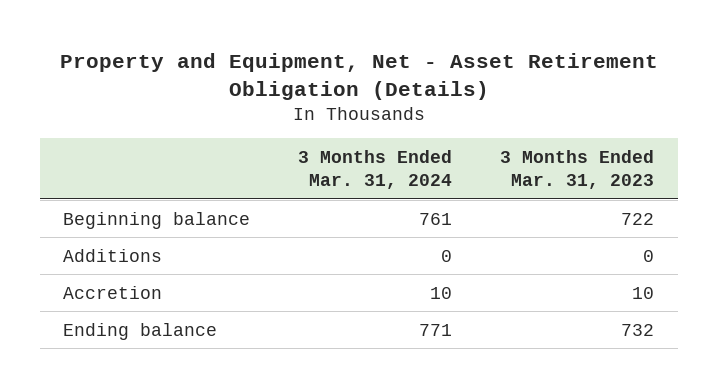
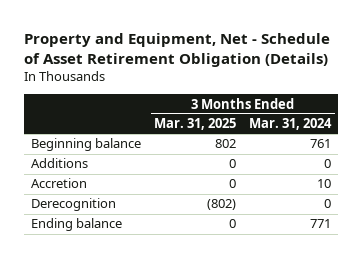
- Property and Equipment, Net - Asset Retirement Obligation (Details)
+ Property and Equipment, Net - Schedule of Asset Retirement Obligation (Details)
- | 3 Months Ended Mar. 31, 2024 | 3 Months Ended Mar. 31, 2023
+ | 3 Months Ended Mar. 31, 2025 | 3 Months Ended Mar. 31, 2024
+ Derecognition | (802) | 0

